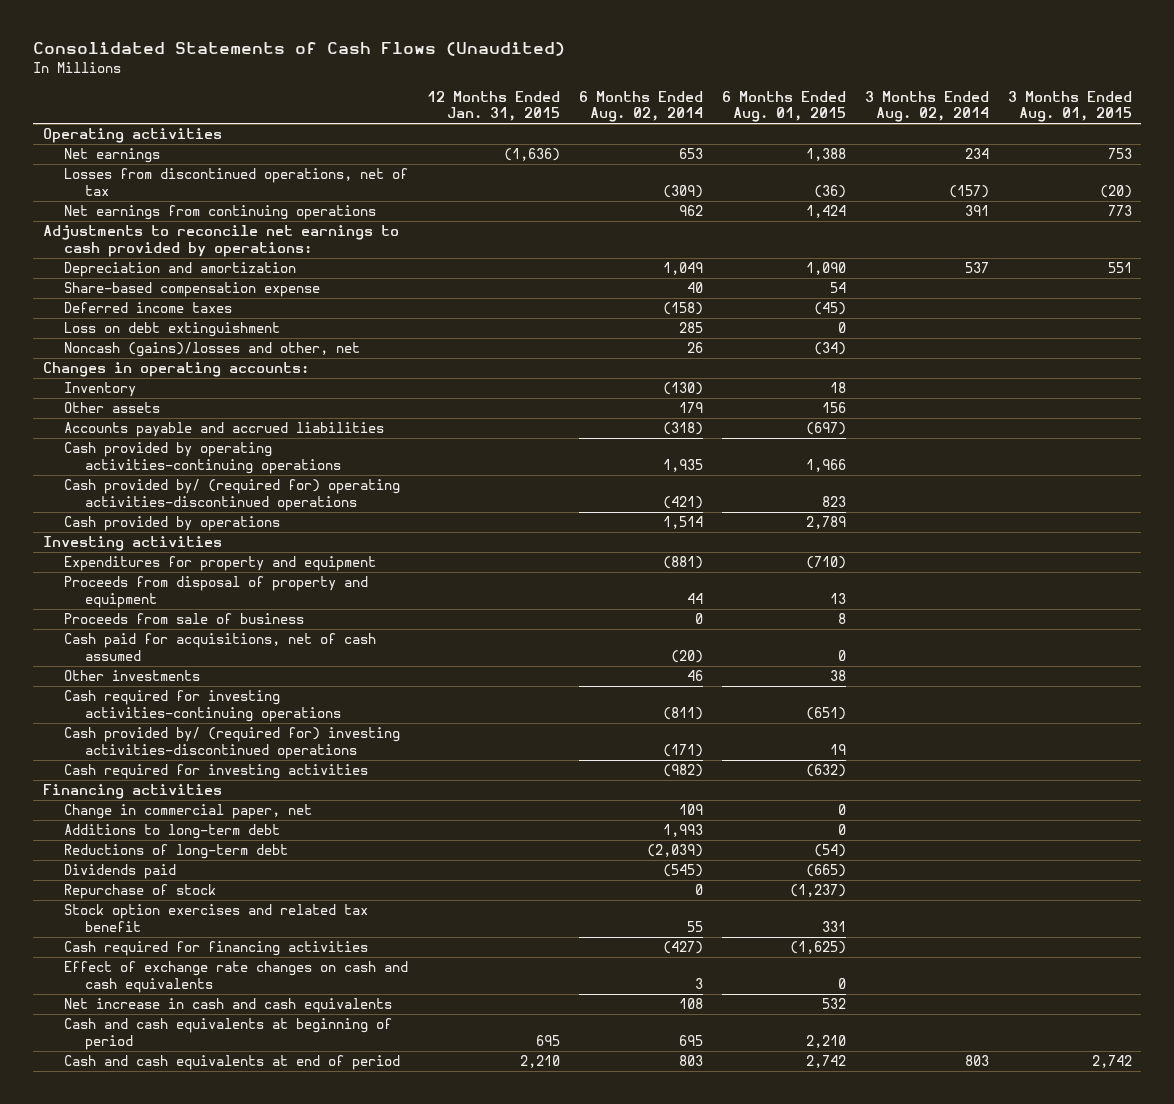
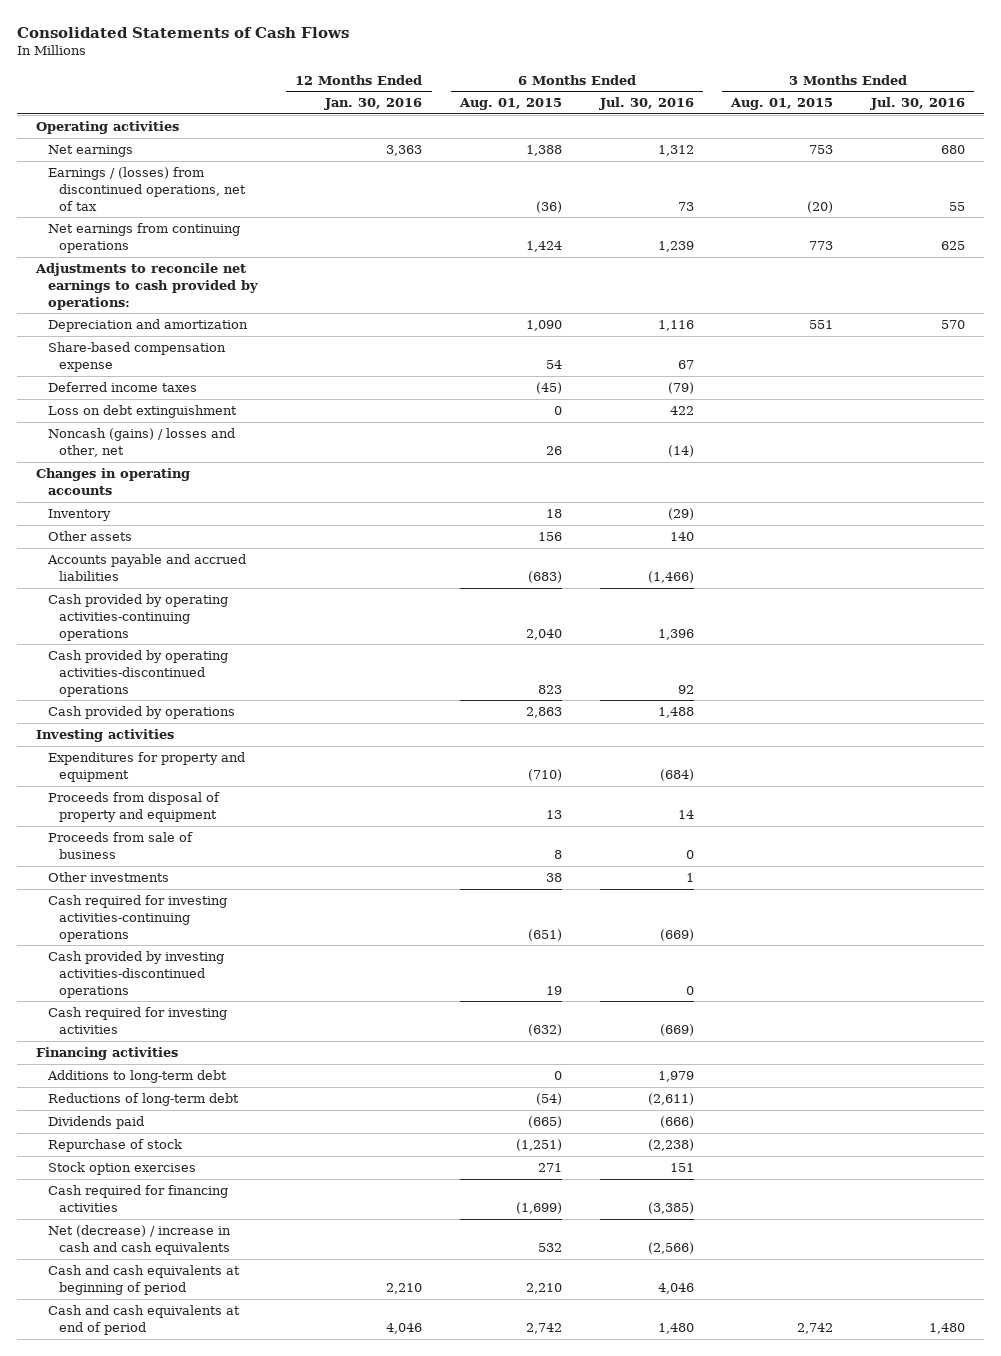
- Consolidated Statements of Cash Flows (Unaudited)
+ Consolidated Statements of Cash Flows
- | 12 Months Ended Jan. 31, 2015 | 6 Months Ended Aug. 02, 2014 | 6 Months Ended Aug. 01, 2015 | 3 Months Ended Aug. 02, 2014 | 3 Months Ended Aug. 01, 2015
+ | 12 Months Ended Jan. 30, 2016 | 6 Months Ended Aug. 01, 2015 | 6 Months Ended Jul. 30, 2016 | 3 Months Ended Aug. 01, 2015 | 3 Months Ended Jul. 30, 2016
- Losses from discontinued operations, net of tax | | (309) | (36) | (157) | (20)
+ Earnings / (losses) from discontinued operations, net of tax | | (36) | 73 | (20) | 55
- Noncash (gains)/losses and other, net | | 26 | (34) | |
- Changes in operating accounts:
+ Noncash (gains) / losses and other, net | | 26 | (14) | |
+ Changes in operating accounts
- Accounts payable and accrued liabilities | | (318) | (697) | |
- Cash provided by operating activities-continuing operations | | 1,935 | 1,966 | |
- Cash provided by/ (required for) operating activities-discontinued operations | | (421) | 823 | |
- Cash provided by operations | | 1,514 | 2,789 | |
+ Accounts payable and accrued liabilities | | (683) | (1,466) | |
+ Cash provided by operating activities-continuing operations | | 2,040 | 1,396 | |
+ Cash provided by operating activities-discontinued operations | | 823 | 92 | |
+ Cash provided by operations | | 2,863 | 1,488 | |
- Cash paid for acquisitions, net of cash assumed | | (20) | 0 | |
- Cash provided by/ (required for) investing activities-discontinued operations | | (171) | 19 | |
+ Cash provided by investing activities-discontinued operations | | 19 | 0 | |
- Change in commercial paper, net | | 109 | 0 | |
- Repurchase of stock | | 0 | (1,237) | |
- Stock option exercises and related tax benefit | | 55 | 331 | |
- Cash required for financing activities | | (427) | (1,625) | |
- Effect of exchange rate changes on cash and cash equivalents | | 3 | 0 | |
- Net increase in cash and cash equivalents | | 108 | 532 | |
+ Repurchase of stock | | (1,251) | (2,238) | |
+ Stock option exercises | | 271 | 151 | |
+ Cash required for financing activities | | (1,699) | (3,385) | |
+ Net (decrease) / increase in cash and cash equivalents | | 532 | (2,566) | |

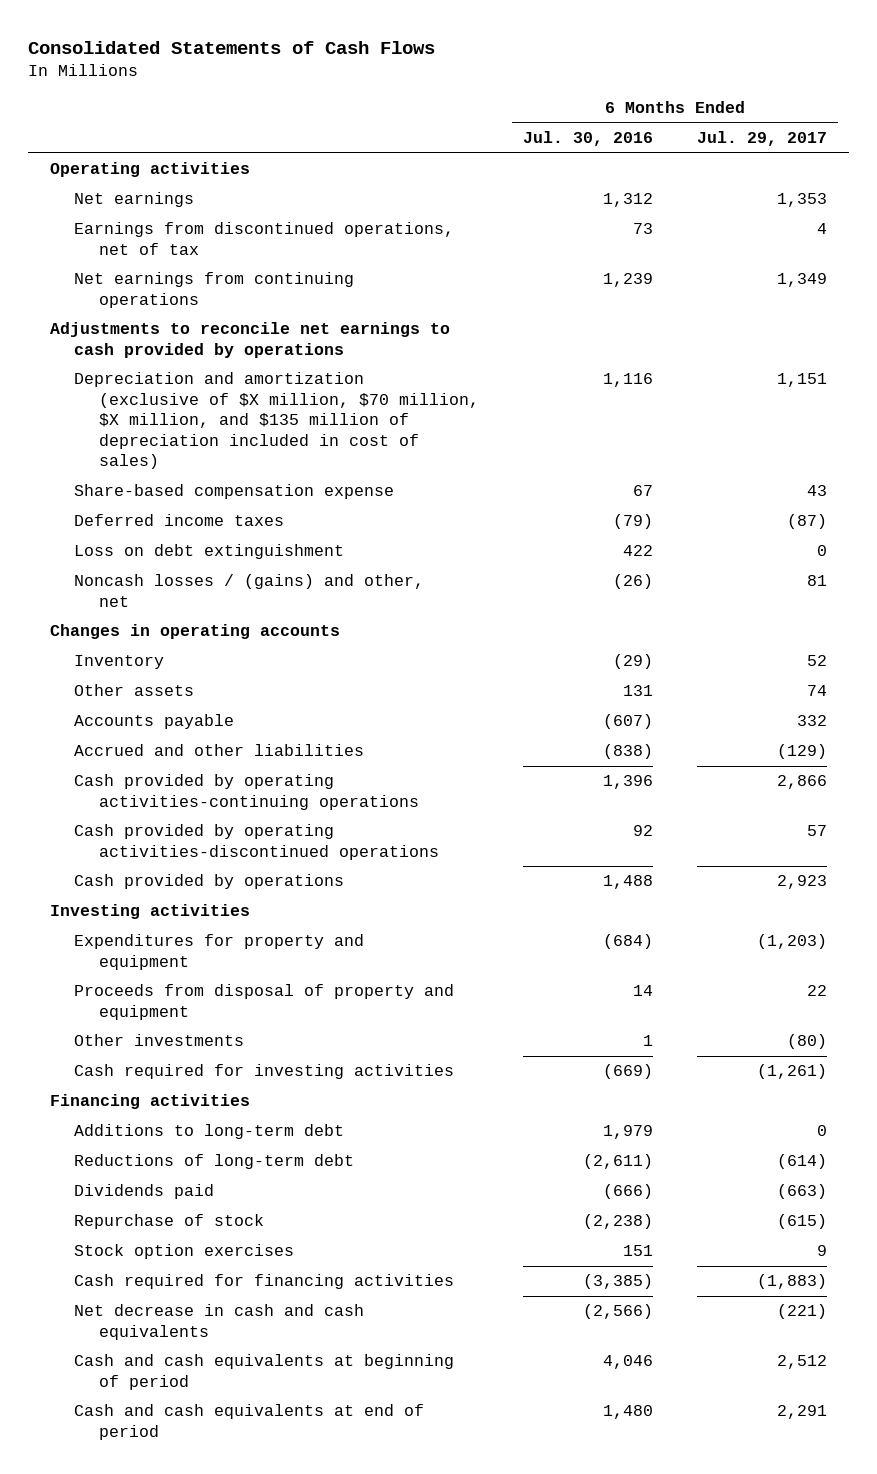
- | 12 Months Ended Jan. 30, 2016 | 6 Months Ended Aug. 01, 2015 | 6 Months Ended Jul. 30, 2016 | 3 Months Ended Aug. 01, 2015 | 3 Months Ended Jul. 30, 2016
+ | 6 Months Ended Jul. 30, 2016 | 6 Months Ended Jul. 29, 2017
- Earnings / (losses) from discontinued operations, net of tax | | (36) | 73 | (20) | 55
+ Earnings from discontinued operations, net of tax | 73 | 4
- Adjustments to reconcile net earnings to cash provided by operations:
- Depreciation and amortization | | 1,090 | 1,116 | 551 | 570
+ Adjustments to reconcile net earnings to cash provided by operations
+ Depreciation and amortization (exclusive of $X million, $70 million, $X million, and $135 million of depreciation included in cost of sales) | 1,116 | 1,151
- Noncash (gains) / losses and other, net | | 26 | (14) | |
+ Noncash losses / (gains) and other, net | (26) | 81
- Other assets | | 156 | 140 | |
- Accounts payable and accrued liabilities | | (683) | (1,466) | |
+ Other assets | 131 | 74
+ Accounts payable | (607) | 332
+ Accrued and other liabilities | (838) | (129)
- Proceeds from sale of business | | 8 | 0 | |
- Cash required for investing activities-continuing operations | | (651) | (669) | |
- Cash provided by investing activities-discontinued operations | | 19 | 0 | |
- Net (decrease) / increase in cash and cash equivalents | | 532 | (2,566) | |
+ Net decrease in cash and cash equivalents | (2,566) | (221)

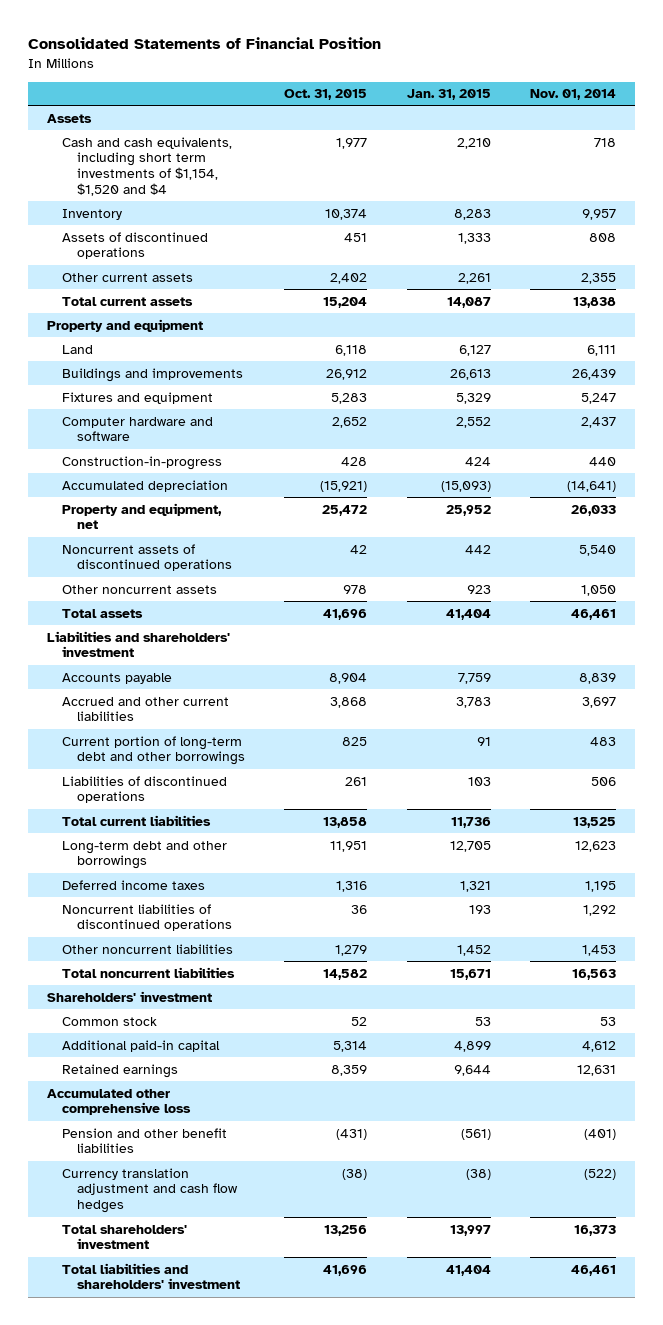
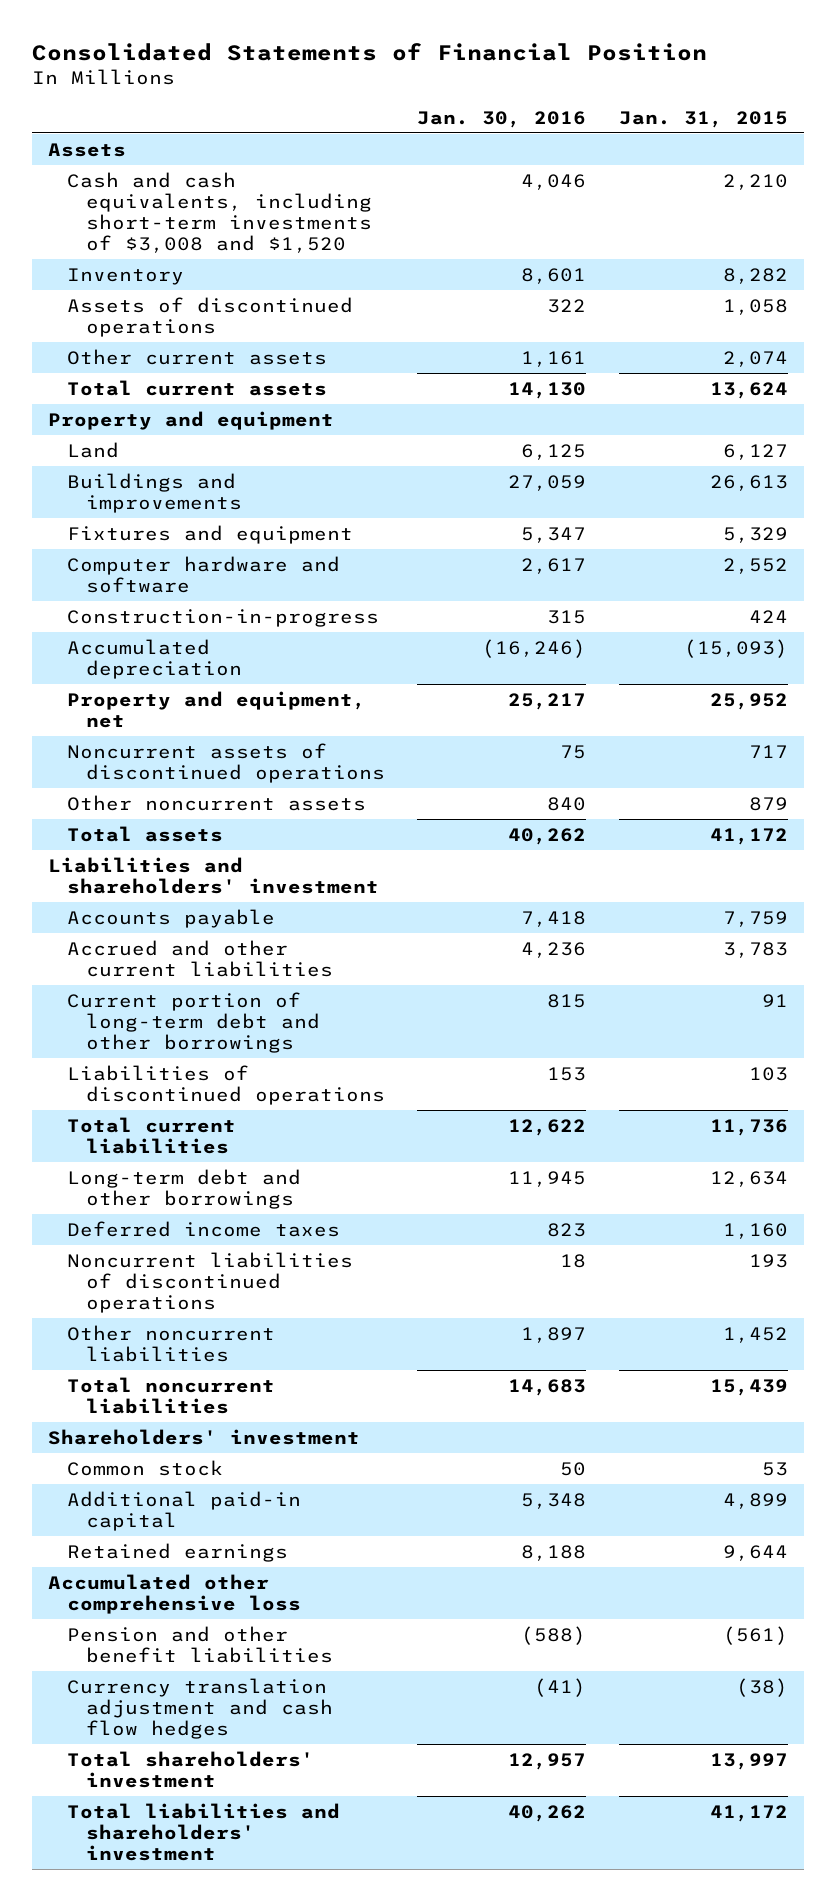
- | Oct. 31, 2015 | Jan. 31, 2015 | Nov. 01, 2014
+ | Jan. 30, 2016 | Jan. 31, 2015
- Cash and cash equivalents, including short term investments of $1,154, $1,520 and $4 | 1,977 | 2,210 | 718
- Inventory | 10,374 | 8,283 | 9,957
- Assets of discontinued operations | 451 | 1,333 | 808
- Other current assets | 2,402 | 2,261 | 2,355
- Total current assets | 15,204 | 14,087 | 13,838
+ Cash and cash equivalents, including short-term investments of $3,008 and $1,520 | 4,046 | 2,210
+ Inventory | 8,601 | 8,282
+ Assets of discontinued operations | 322 | 1,058
+ Other current assets | 1,161 | 2,074
+ Total current assets | 14,130 | 13,624
- Noncurrent assets of discontinued operations | 42 | 442 | 5,540
- Other noncurrent assets | 978 | 923 | 1,050
- Total assets | 41,696 | 41,404 | 46,461
+ Noncurrent assets of discontinued operations | 75 | 717
+ Other noncurrent assets | 840 | 879
+ Total assets | 40,262 | 41,172
- Long-term debt and other borrowings | 11,951 | 12,705 | 12,623
- Deferred income taxes | 1,316 | 1,321 | 1,195
+ Long-term debt and other borrowings | 11,945 | 12,634
+ Deferred income taxes | 823 | 1,160
- Total noncurrent liabilities | 14,582 | 15,671 | 16,563
+ Total noncurrent liabilities | 14,683 | 15,439
- Total liabilities and shareholders' investment | 41,696 | 41,404 | 46,461
+ Total liabilities and shareholders' investment | 40,262 | 41,172

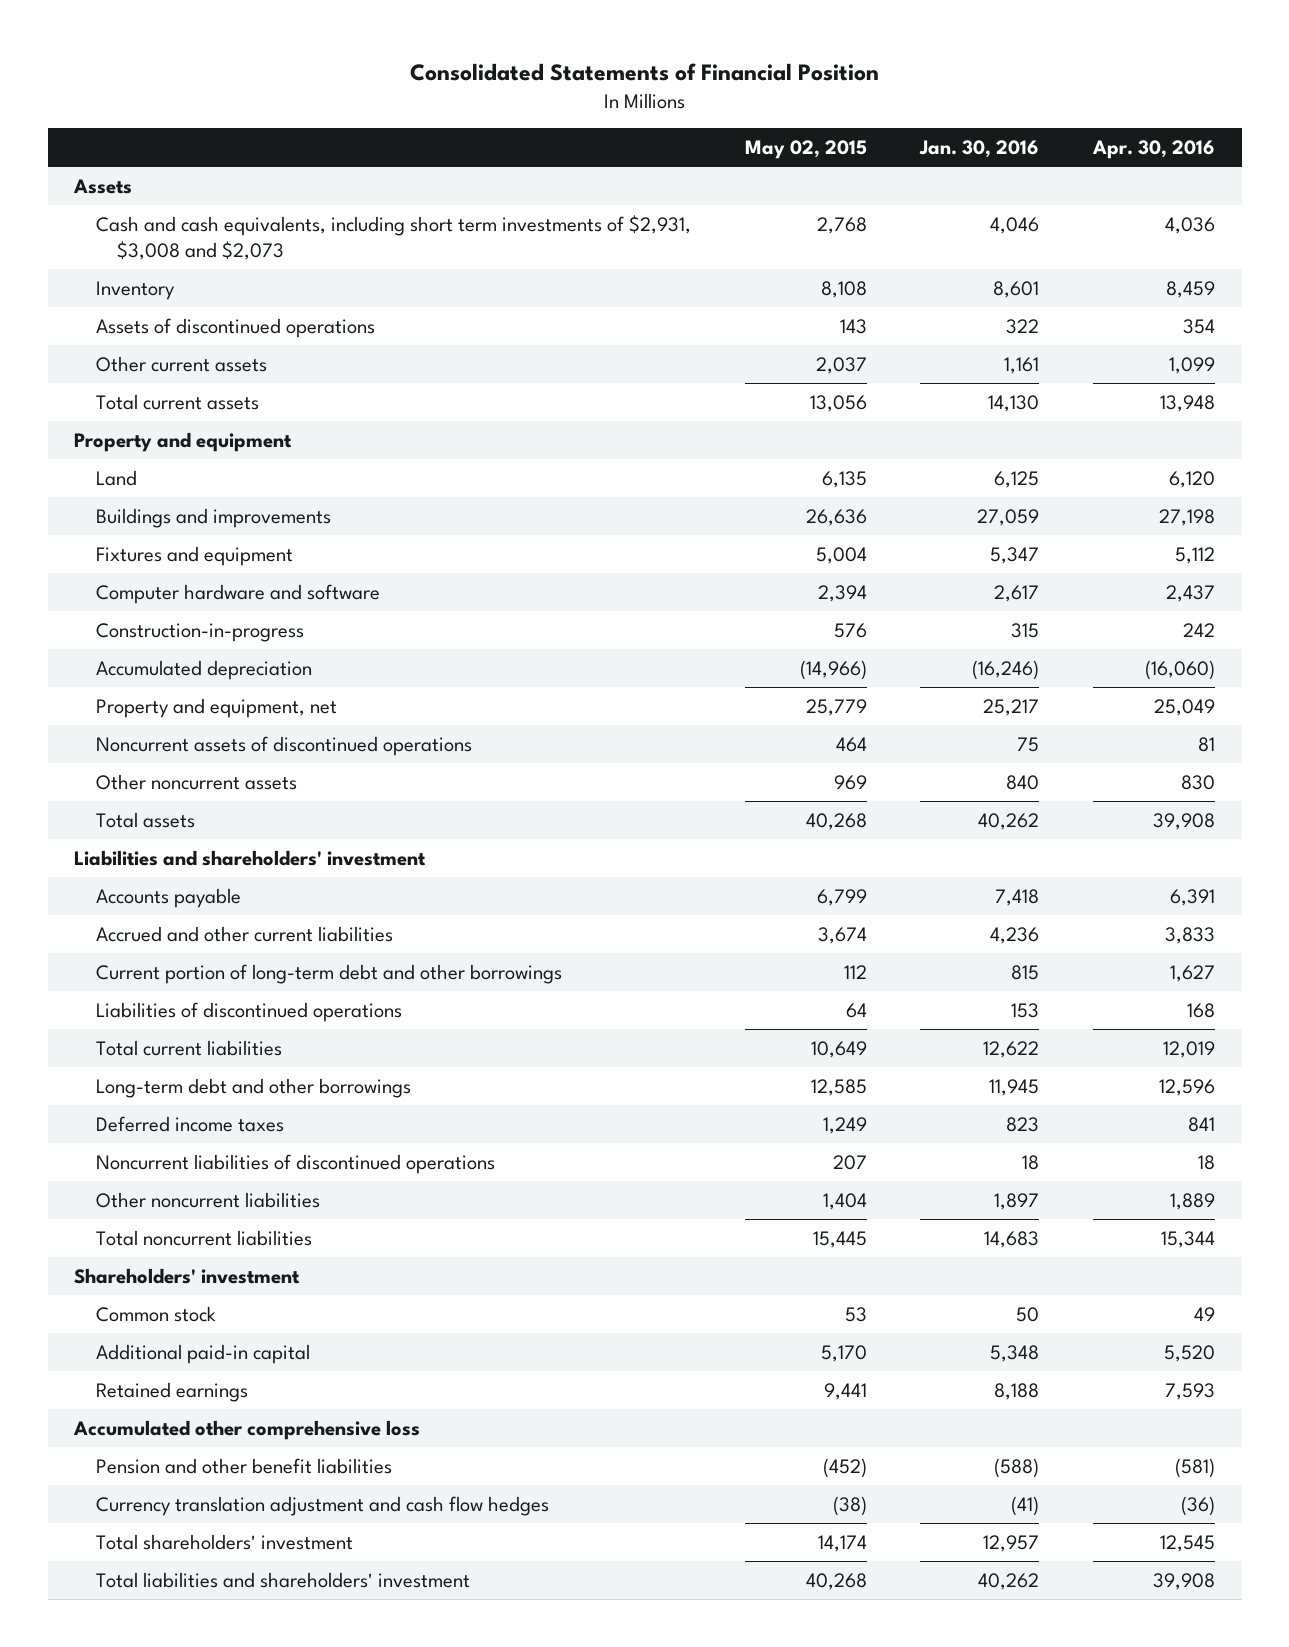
- | Jan. 30, 2016 | Jan. 31, 2015
+ | May 02, 2015 | Jan. 30, 2016 | Apr. 30, 2016
- Cash and cash equivalents, including short-term investments of $3,008 and $1,520 | 4,046 | 2,210
+ Cash and cash equivalents, including short term investments of $2,931, $3,008 and $2,073 | 2,768 | 4,046 | 4,036

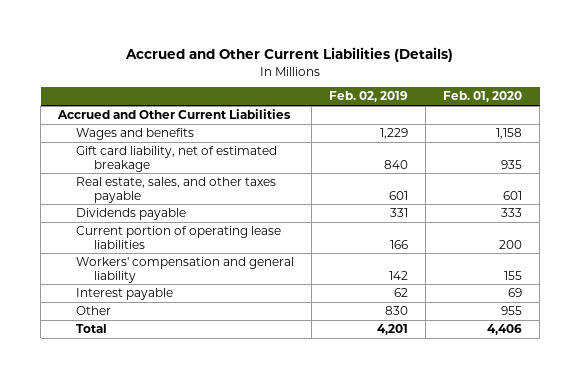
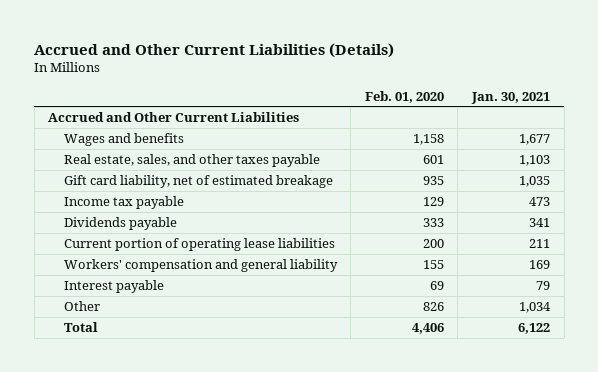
- | Feb. 02, 2019 | Feb. 01, 2020
+ | Feb. 01, 2020 | Jan. 30, 2021
moved down: Gift card liability, net of estimated breakage | 935 | 1,035
+ Income tax payable | 129 | 473
- Other | 830 | 955
+ Other | 826 | 1,034

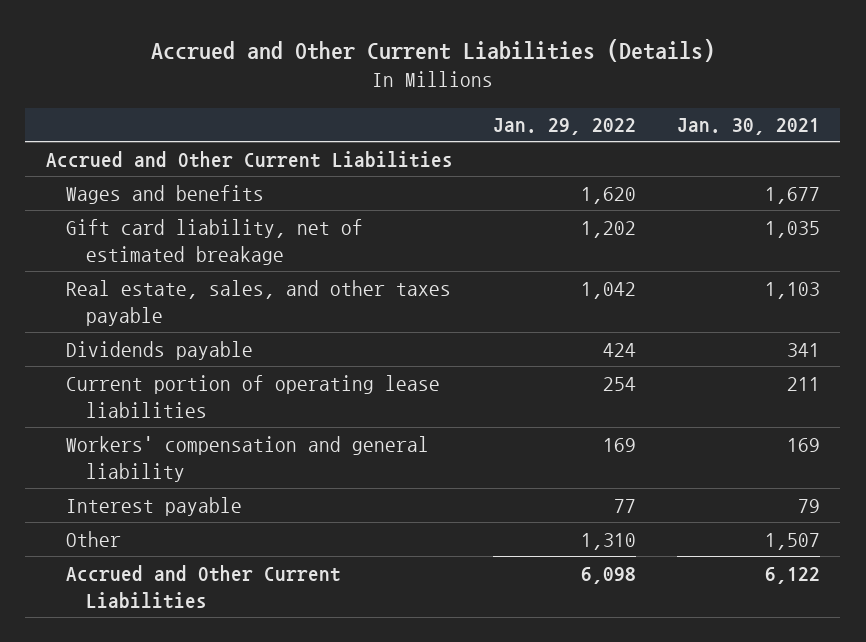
- | Feb. 01, 2020 | Jan. 30, 2021
+ | Jan. 29, 2022 | Jan. 30, 2021
- Income tax payable | 129 | 473
moved down: Real estate, sales, and other taxes payable | 1,042 | 1,103
- Other | 826 | 1,034
- Total | 4,406 | 6,122
+ Other | 1,310 | 1,507
+ Accrued and Other Current Liabilities | 6,098 | 6,122

